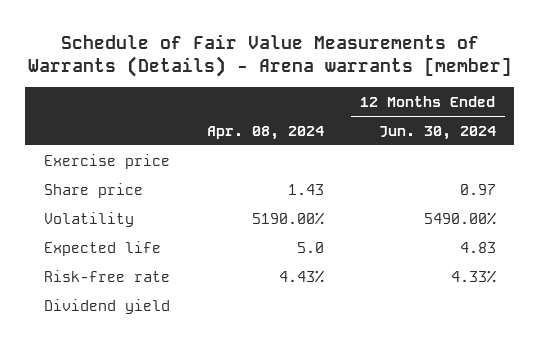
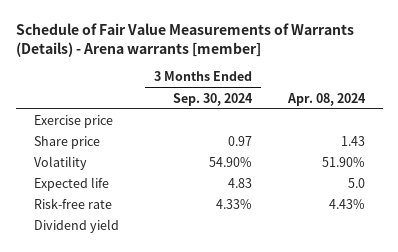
- | Apr. 08, 2024 | 12 Months Ended Jun. 30, 2024
+ | 3 Months Ended Sep. 30, 2024 | Apr. 08, 2024
- Volatility | 5190.00% | 5490.00%
+ Volatility | 54.90% | 51.90%

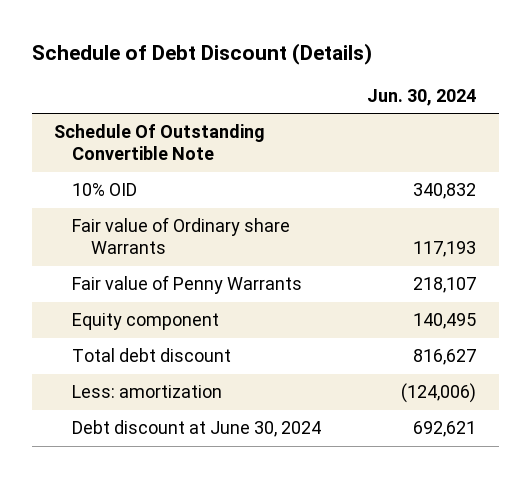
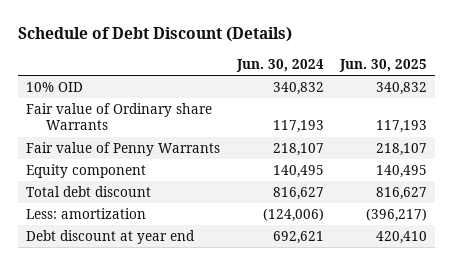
- | Jun. 30, 2024
+ | Jun. 30, 2024 | Jun. 30, 2025
- Schedule Of Outstanding Convertible Note
- Debt discount at June 30, 2024 | 692,621
+ Debt discount at year end | 692,621 | 420,410

